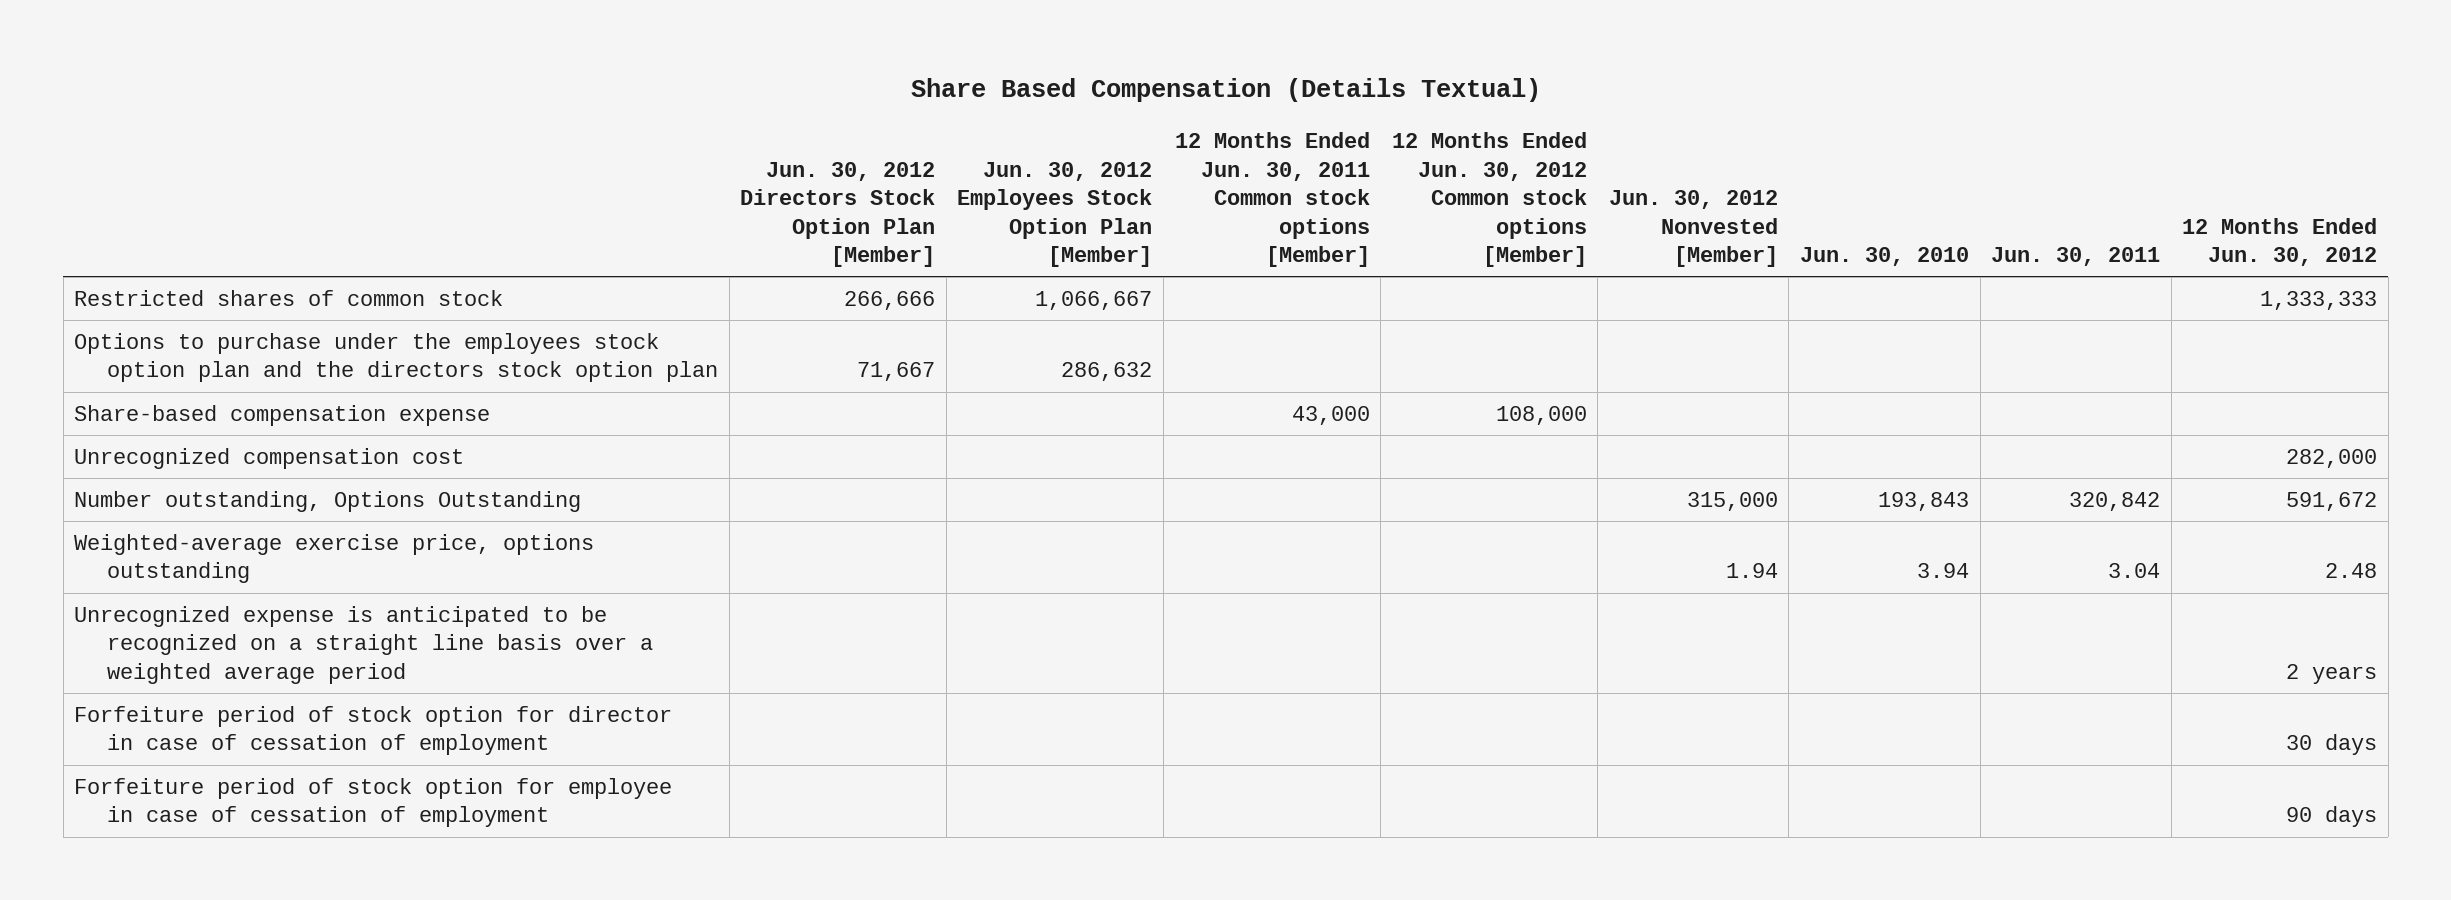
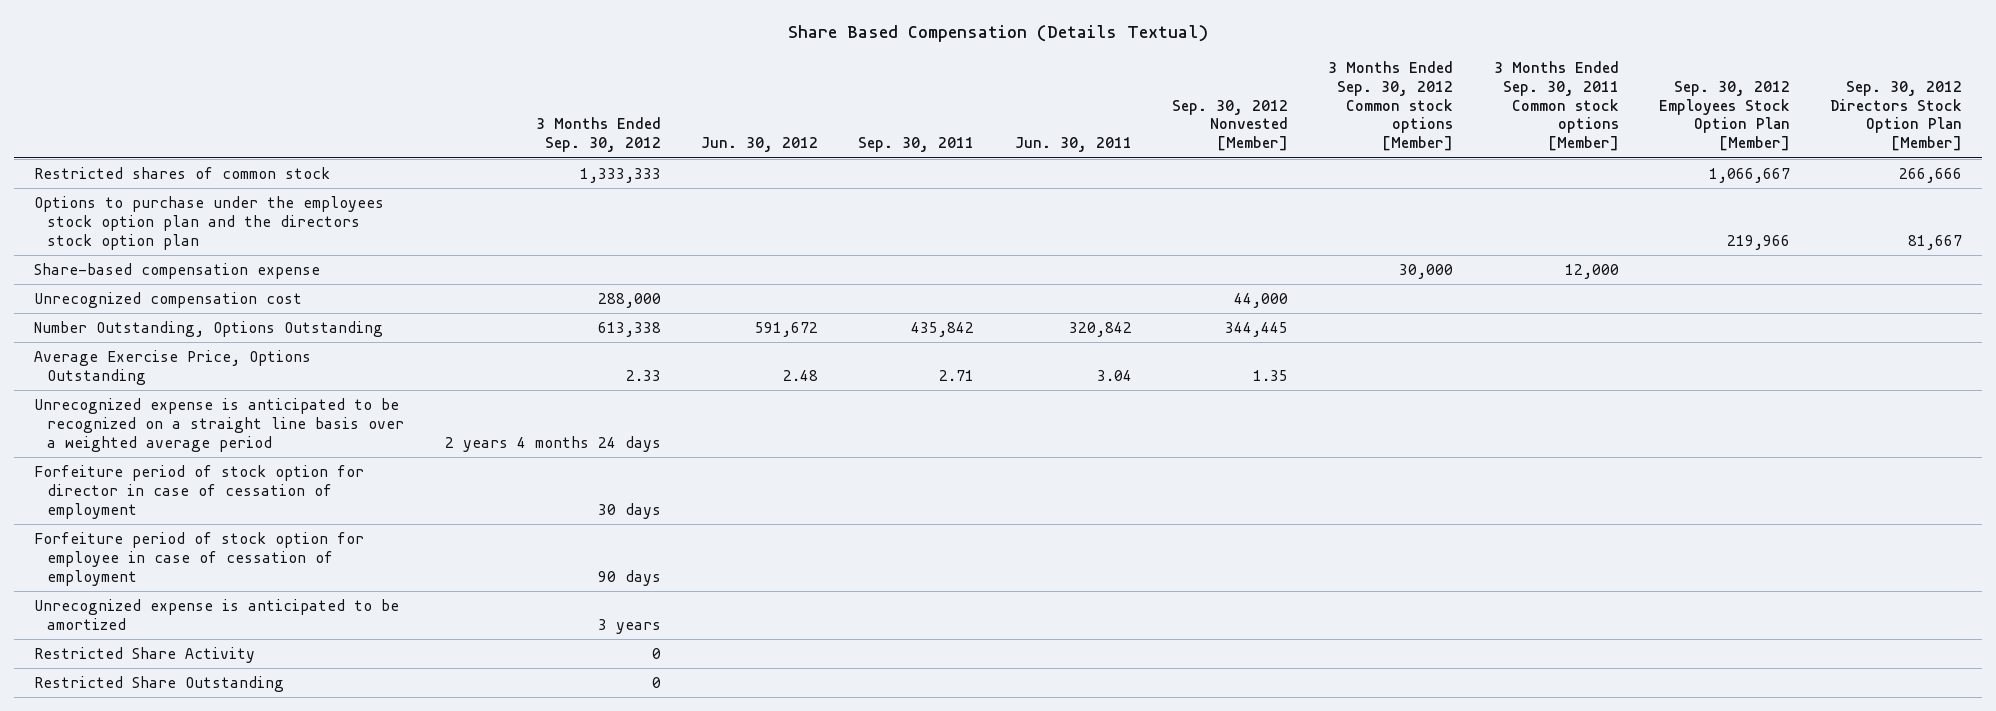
- | Jun. 30, 2012 Directors Stock Option Plan [Member] | Jun. 30, 2012 Employees Stock Option Plan [Member] | 12 Months Ended Jun. 30, 2011 Common stock options [Member] | 12 Months Ended Jun. 30, 2012 Common stock options [Member] | Jun. 30, 2012 Nonvested [Member] | Jun. 30, 2010 | Jun. 30, 2011 | 12 Months Ended Jun. 30, 2012
+ | 3 Months Ended Sep. 30, 2012 | Jun. 30, 2012 | Sep. 30, 2011 | Jun. 30, 2011 | Sep. 30, 2012 Nonvested [Member] | 3 Months Ended Sep. 30, 2012 Common stock options [Member] | 3 Months Ended Sep. 30, 2011 Common stock options [Member] | Sep. 30, 2012 Employees Stock Option Plan [Member] | Sep. 30, 2012 Directors Stock Option Plan [Member]
- Number outstanding, Options Outstanding | | | | | 315,000 | 193,843 | 320,842 | 591,672
- Weighted-average exercise price, options outstanding | | | | | 1.94 | 3.94 | 3.04 | 2.48
+ Number Outstanding, Options Outstanding | 613,338 | 591,672 | 435,842 | 320,842 | 344,445 | | | |
+ Average Exercise Price, Options Outstanding | 2.33 | 2.48 | 2.71 | 3.04 | 1.35 | | | |
+ Unrecognized expense is anticipated to be amortized | 3 years | | | | | | | |
+ Restricted Share Activity | 0 | | | | | | | |
+ Restricted Share Outstanding | 0 | | | | | | | |

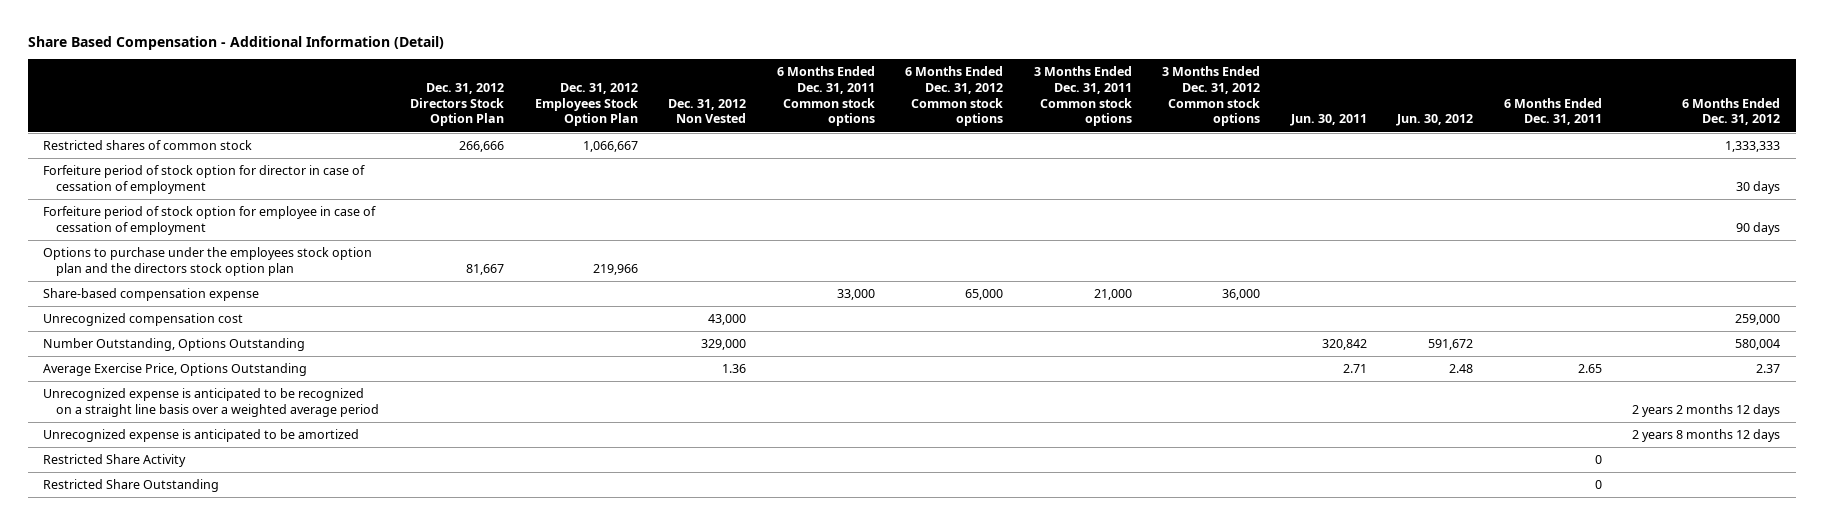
- Share Based Compensation (Details Textual)
+ Share Based Compensation - Additional Information (Detail)
- | 3 Months Ended Sep. 30, 2012 | Jun. 30, 2012 | Sep. 30, 2011 | Jun. 30, 2011 | Sep. 30, 2012 Nonvested [Member] | 3 Months Ended Sep. 30, 2012 Common stock options [Member] | 3 Months Ended Sep. 30, 2011 Common stock options [Member] | Sep. 30, 2012 Employees Stock Option Plan [Member] | Sep. 30, 2012 Directors Stock Option Plan [Member]
+ | Dec. 31, 2012 Directors Stock Option Plan | Dec. 31, 2012 Employees Stock Option Plan | Dec. 31, 2012 Non Vested | 6 Months Ended Dec. 31, 2011 Common stock options | 6 Months Ended Dec. 31, 2012 Common stock options | 3 Months Ended Dec. 31, 2011 Common stock options | 3 Months Ended Dec. 31, 2012 Common stock options | Jun. 30, 2011 | Jun. 30, 2012 | 6 Months Ended Dec. 31, 2011 | 6 Months Ended Dec. 31, 2012
moved up: Forfeiture period of stock option for director in case of cessation of employment | | | | | | | | | | | 30 days
moved up: Forfeiture period of stock option for employee in case of cessation of employment | | | | | | | | | | | 90 days
- Average Exercise Price, Options Outstanding | 2.33 | 2.48 | 2.71 | 3.04 | 1.35 | | | |
+ Average Exercise Price, Options Outstanding | | | 1.36 | | | | | 2.71 | 2.48 | 2.65 | 2.37

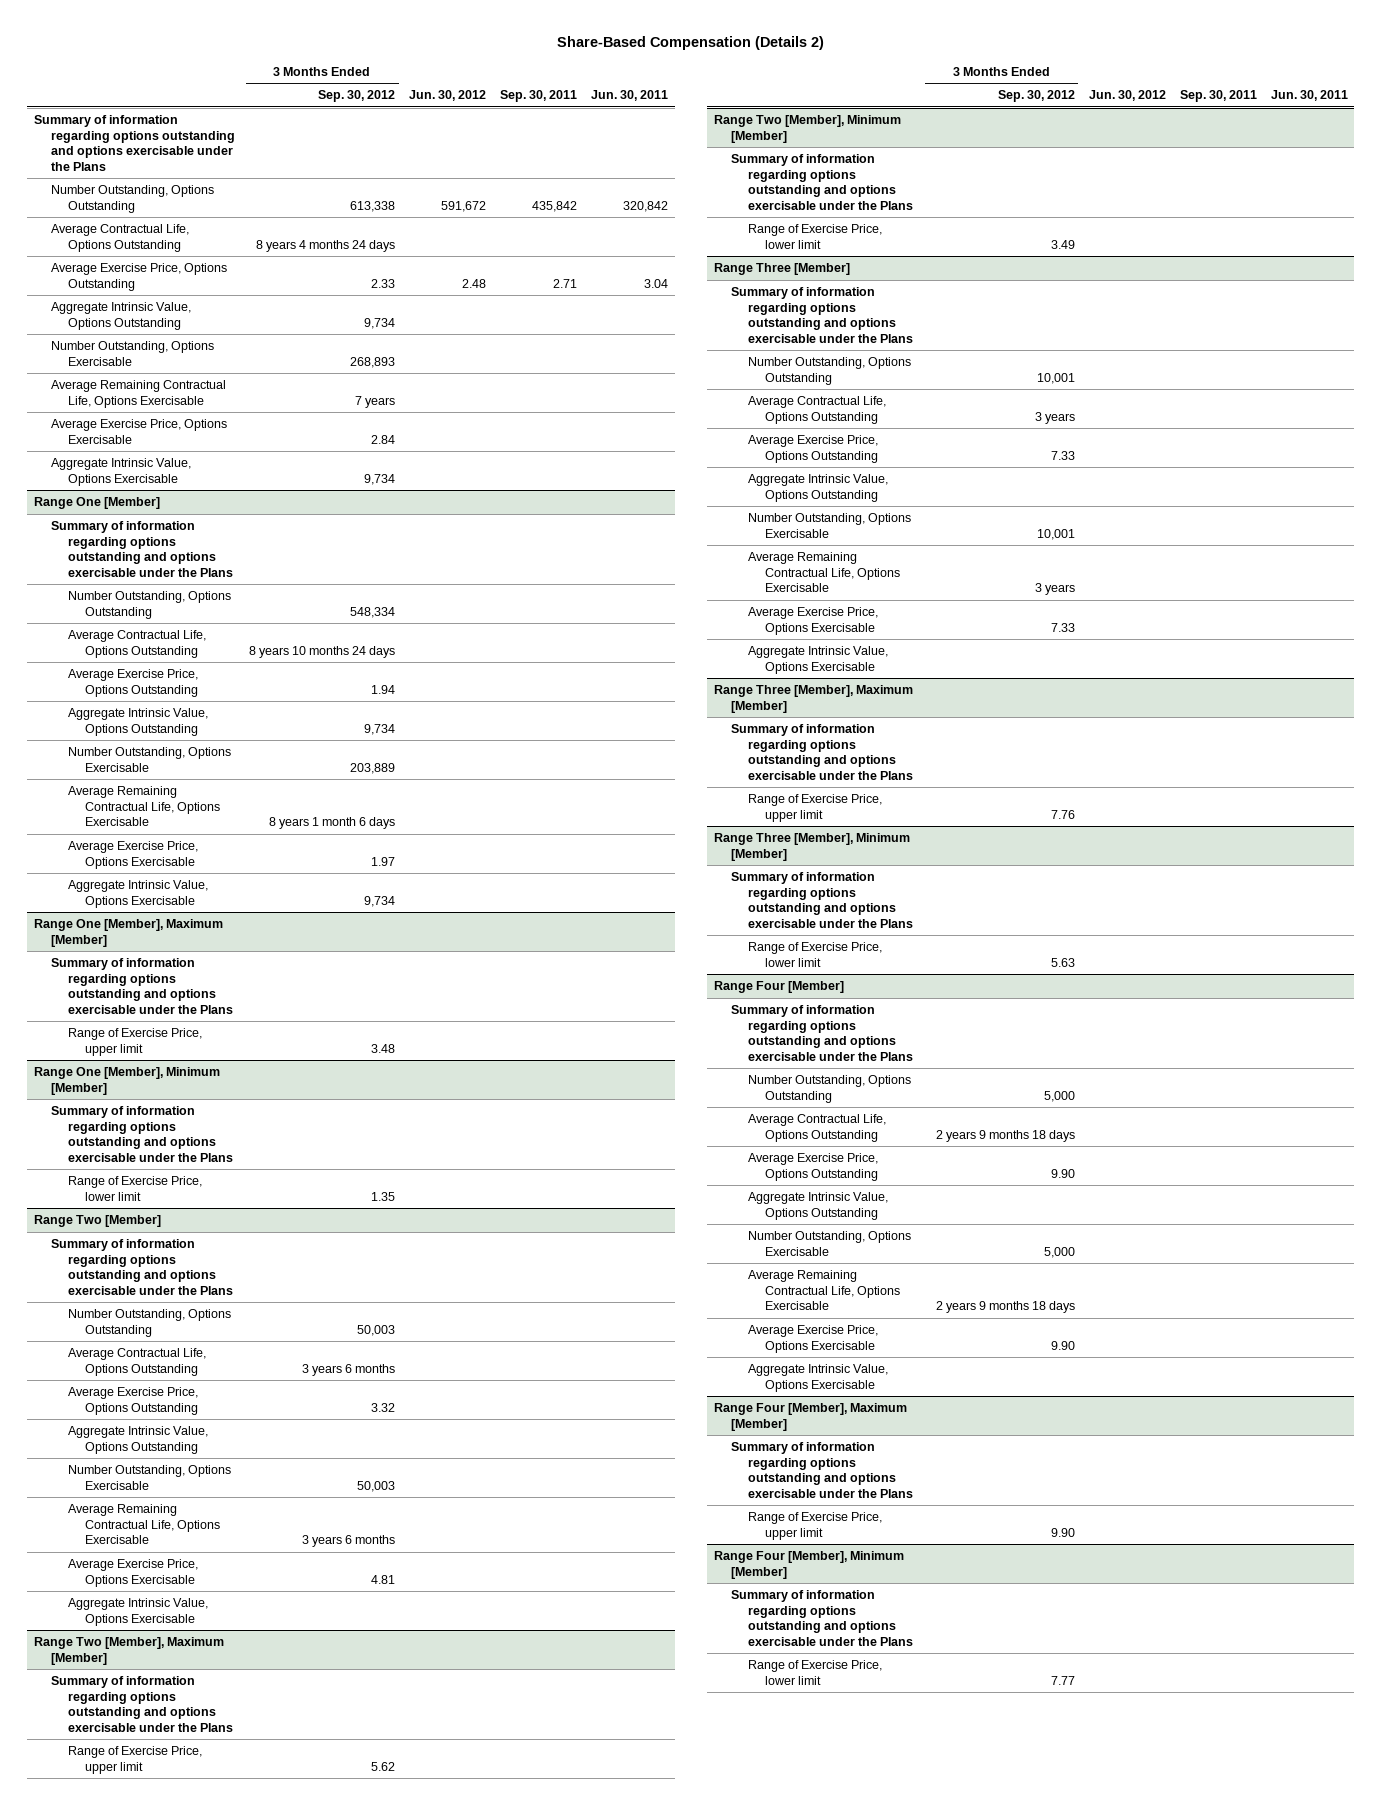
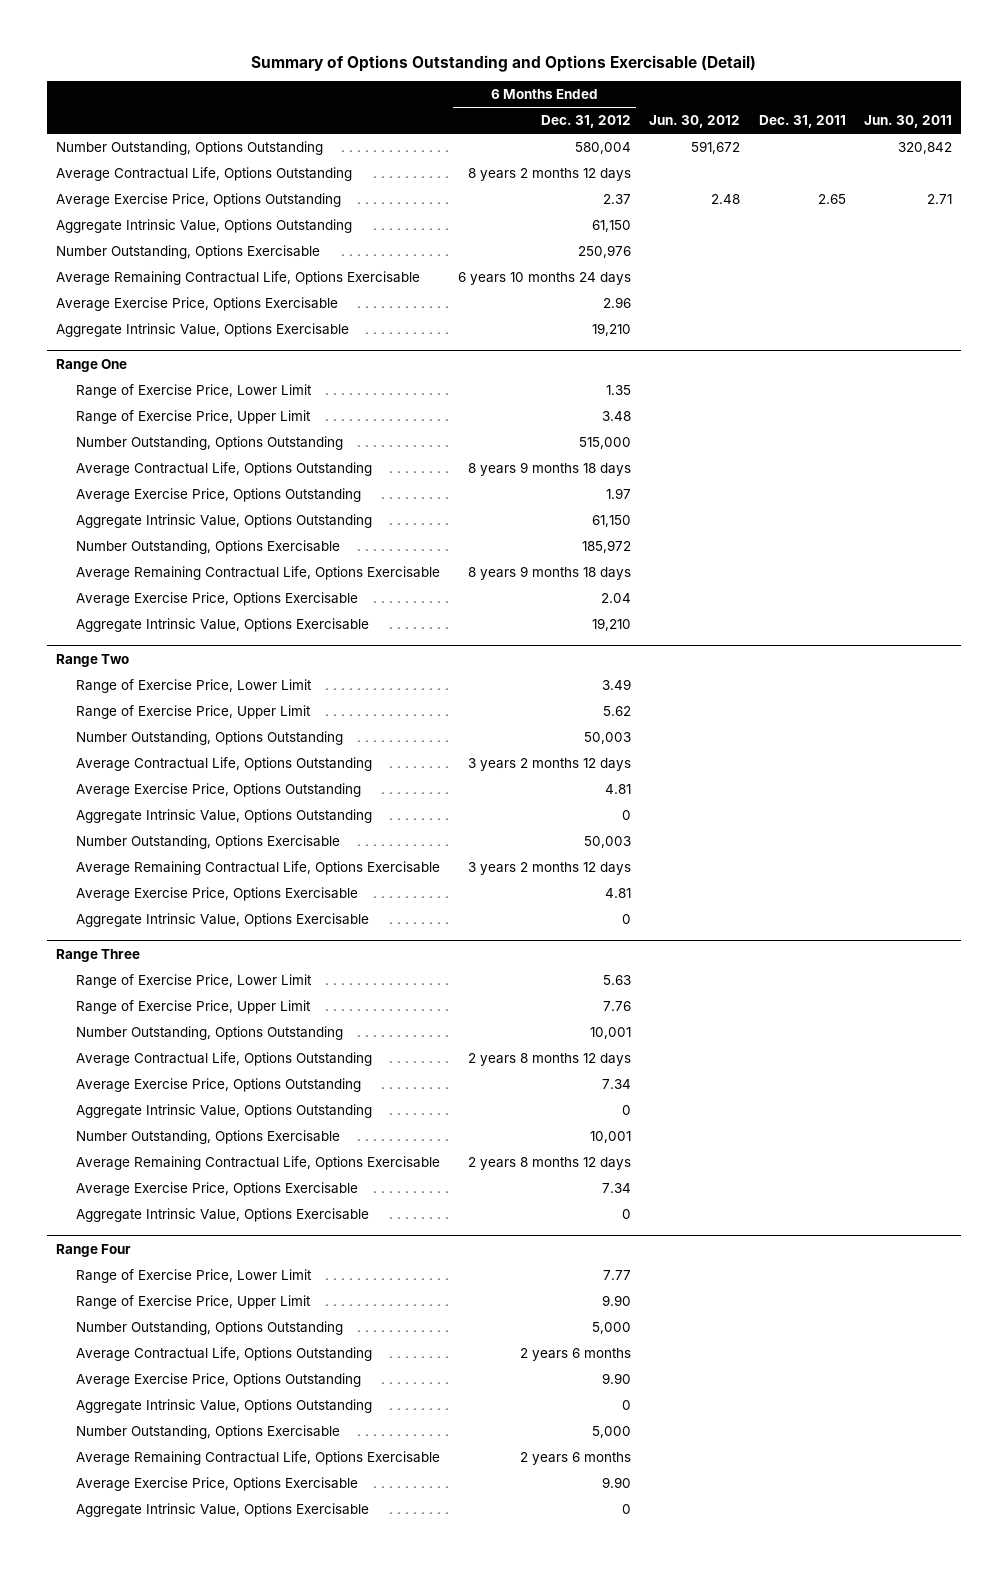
- Share-Based Compensation (Details 2)
+ Summary of Options Outstanding and Options Exercisable (Detail)
- | 3 Months Ended Sep. 30, 2012 | Jun. 30, 2012 | Sep. 30, 2011 | Jun. 30, 2011
+ | 6 Months Ended Dec. 31, 2012 | Jun. 30, 2012 | Dec. 31, 2011 | Jun. 30, 2011
- Summary of information regarding options outstanding and options exercisable under the Plans
- Average Exercise Price, Options Outstanding | 2.33 | 2.48 | 2.71 | 3.04
+ Average Exercise Price, Options Outstanding | 2.37 | 2.48 | 2.65 | 2.71
- Range One [Member]
- Summary of information regarding options outstanding and options exercisable under the Plans
+ Range One
+ Range of Exercise Price, Lower Limit | 1.35 | | |
+ Range of Exercise Price, Upper Limit | 3.48 | | |
- Range One [Member], Maximum [Member]
- Summary of information regarding options outstanding and options exercisable under the Plans
- Range of Exercise Price, upper limit | 3.48 | | |
- Range One [Member], Minimum [Member]
- Summary of information regarding options outstanding and options exercisable under the Plans
- Range of Exercise Price, lower limit | 1.35 | | |
- Range Two [Member]
- Summary of information regarding options outstanding and options exercisable under the Plans
+ Range Two
+ Range of Exercise Price, Lower Limit | 3.49 | | |
+ Range of Exercise Price, Upper Limit | 5.62 | | |
- Range Two [Member], Maximum [Member]
- Summary of information regarding options outstanding and options exercisable under the Plans
- Range of Exercise Price, upper limit | 5.62 | | |
- Range Two [Member], Minimum [Member]
- Summary of information regarding options outstanding and options exercisable under the Plans
- Range of Exercise Price, lower limit | 3.49 | | |
- Range Three [Member]
- Summary of information regarding options outstanding and options exercisable under the Plans
+ Range Three
+ Range of Exercise Price, Lower Limit | 5.63 | | |
+ Range of Exercise Price, Upper Limit | 7.76 | | |
- Range Three [Member], Maximum [Member]
- Summary of information regarding options outstanding and options exercisable under the Plans
- Range of Exercise Price, upper limit | 7.76 | | |
- Range Three [Member], Minimum [Member]
- Summary of information regarding options outstanding and options exercisable under the Plans
- Range of Exercise Price, lower limit | 5.63 | | |
- Range Four [Member]
- Summary of information regarding options outstanding and options exercisable under the Plans
+ Range Four
+ Range of Exercise Price, Lower Limit | 7.77 | | |
+ Range of Exercise Price, Upper Limit | 9.90 | | |
- Range Four [Member], Maximum [Member]
- Summary of information regarding options outstanding and options exercisable under the Plans
- Range of Exercise Price, upper limit | 9.90 | | |
- Range Four [Member], Minimum [Member]
- Summary of information regarding options outstanding and options exercisable under the Plans
- Range of Exercise Price, lower limit | 7.77 | | |

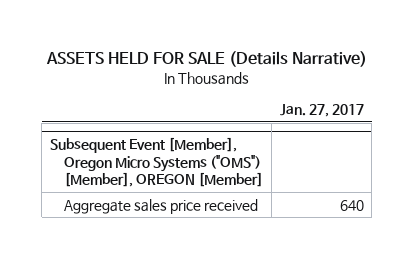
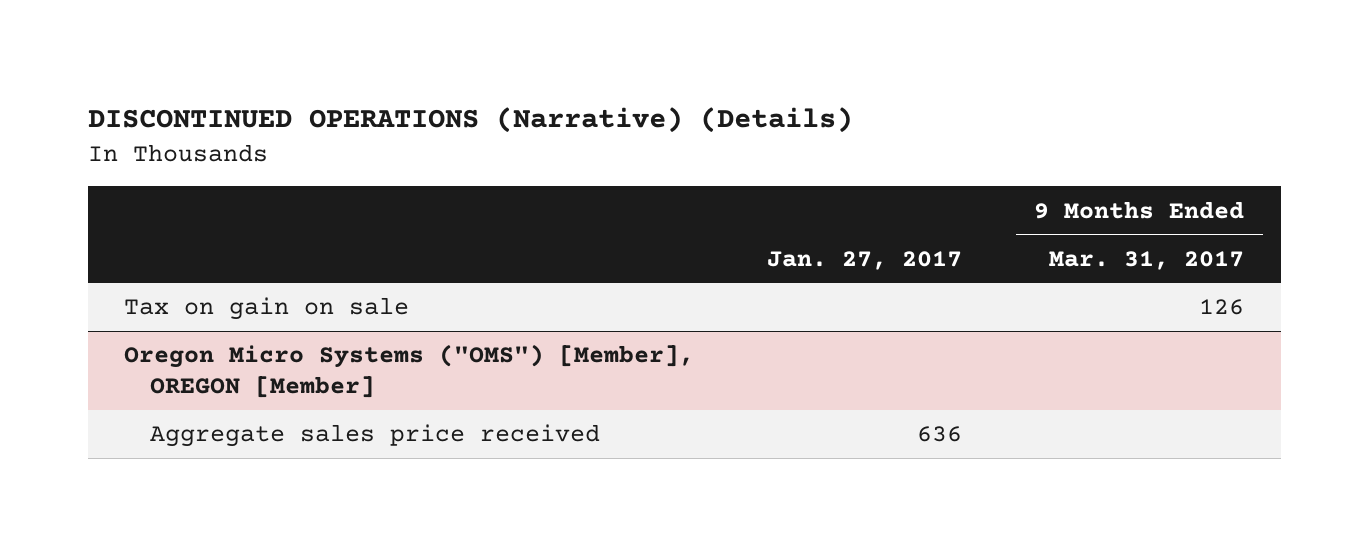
- ASSETS HELD FOR SALE (Details Narrative)
+ DISCONTINUED OPERATIONS (Narrative) (Details)
- | Jan. 27, 2017
+ | Jan. 27, 2017 | 9 Months Ended Mar. 31, 2017
- Subsequent Event [Member], Oregon Micro Systems ("OMS") [Member], OREGON [Member]
- Aggregate sales price received | 640
+ Tax on gain on sale | | 126
+ Oregon Micro Systems ("OMS") [Member], OREGON [Member]
+ Aggregate sales price received | 636 |

